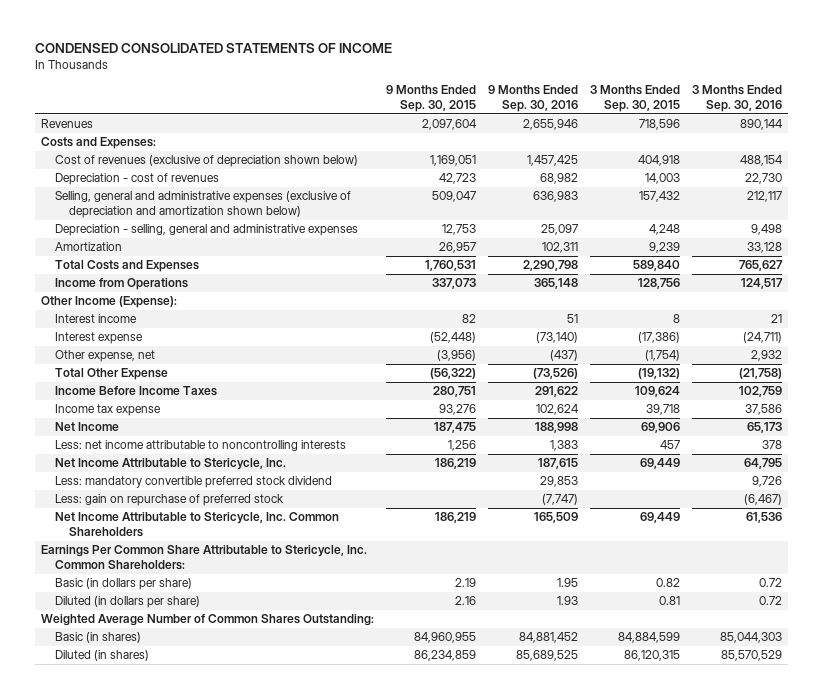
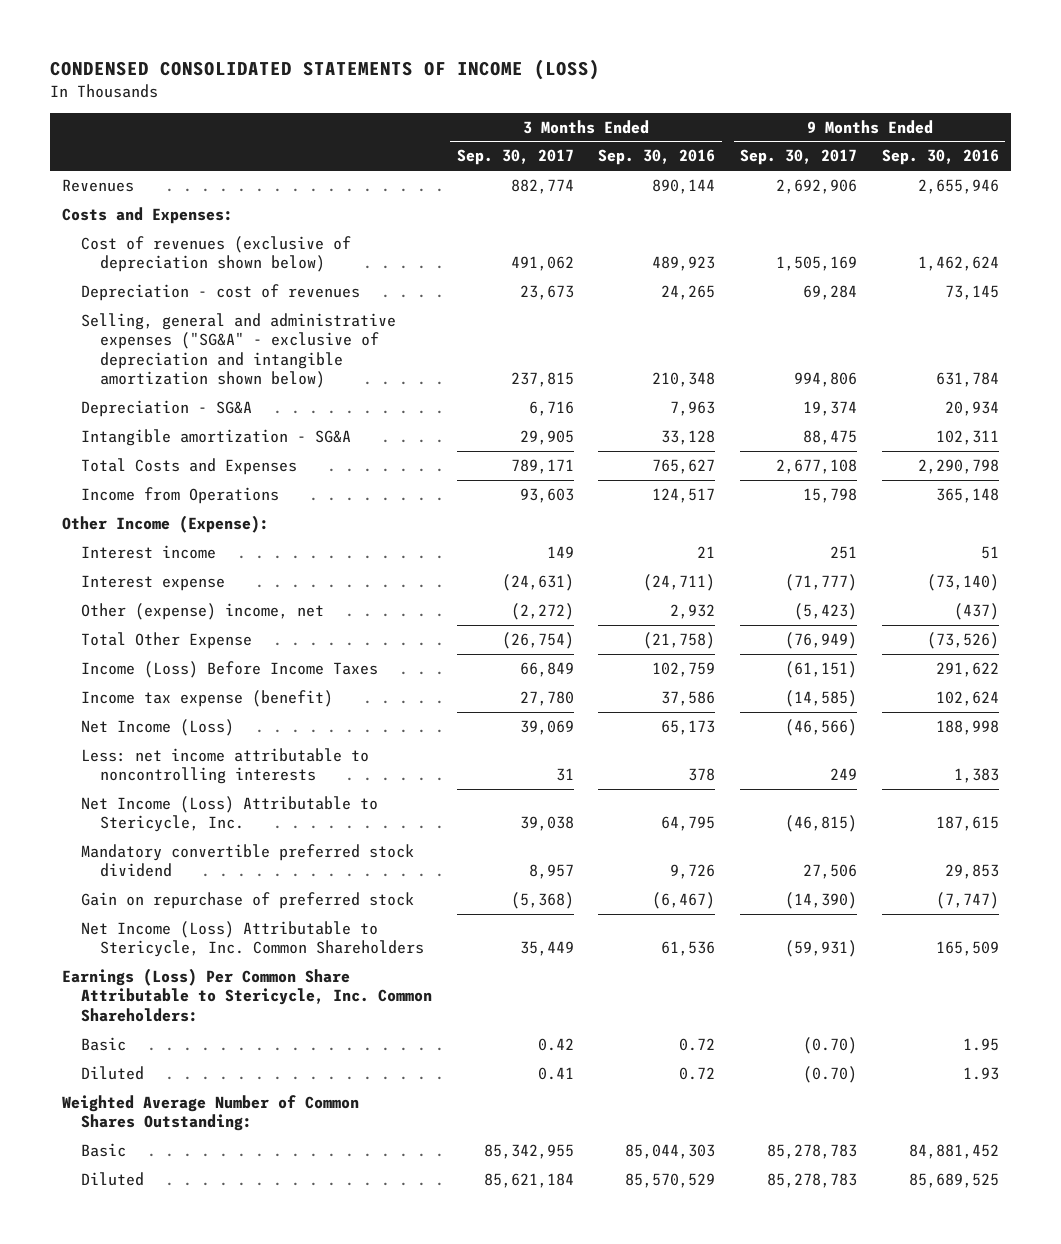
- CONDENSED CONSOLIDATED STATEMENTS OF INCOME
+ CONDENSED CONSOLIDATED STATEMENTS OF INCOME (LOSS)
- | 9 Months Ended Sep. 30, 2015 | 9 Months Ended Sep. 30, 2016 | 3 Months Ended Sep. 30, 2015 | 3 Months Ended Sep. 30, 2016
+ | 3 Months Ended Sep. 30, 2017 | 3 Months Ended Sep. 30, 2016 | 9 Months Ended Sep. 30, 2017 | 9 Months Ended Sep. 30, 2016
- Cost of revenues (exclusive of depreciation shown below) | 1,169,051 | 1,457,425 | 404,918 | 488,154
- Depreciation - cost of revenues | 42,723 | 68,982 | 14,003 | 22,730
- Selling, general and administrative expenses (exclusive of depreciation and amortization shown below) | 509,047 | 636,983 | 157,432 | 212,117
- Depreciation - selling, general and administrative expenses | 12,753 | 25,097 | 4,248 | 9,498
- Amortization | 26,957 | 102,311 | 9,239 | 33,128
+ Cost of revenues (exclusive of depreciation shown below) | 491,062 | 489,923 | 1,505,169 | 1,462,624
+ Depreciation - cost of revenues | 23,673 | 24,265 | 69,284 | 73,145
+ Selling, general and administrative expenses ("SG&A" - exclusive of depreciation and intangible amortization shown below) | 237,815 | 210,348 | 994,806 | 631,784
+ Depreciation - SG&A | 6,716 | 7,963 | 19,374 | 20,934
+ Intangible amortization - SG&A | 29,905 | 33,128 | 88,475 | 102,311
- Other expense, net | (3,956) | (437) | (1,754) | 2,932
+ Other (expense) income, net | (2,272) | 2,932 | (5,423) | (437)
- Income Before Income Taxes | 280,751 | 291,622 | 109,624 | 102,759
- Income tax expense | 93,276 | 102,624 | 39,718 | 37,586
- Net Income | 187,475 | 188,998 | 69,906 | 65,173
+ Income (Loss) Before Income Taxes | 66,849 | 102,759 | (61,151) | 291,622
+ Income tax expense (benefit) | 27,780 | 37,586 | (14,585) | 102,624
+ Net Income (Loss) | 39,069 | 65,173 | (46,566) | 188,998
- Net Income Attributable to Stericycle, Inc. | 186,219 | 187,615 | 69,449 | 64,795
- Less: mandatory convertible preferred stock dividend | | 29,853 | | 9,726
- Less: gain on repurchase of preferred stock | | (7,747) | | (6,467)
- Net Income Attributable to Stericycle, Inc. Common Shareholders | 186,219 | 165,509 | 69,449 | 61,536
- Earnings Per Common Share Attributable to Stericycle, Inc. Common Shareholders:
- Basic (in dollars per share) | 2.19 | 1.95 | 0.82 | 0.72
- Diluted (in dollars per share) | 2.16 | 1.93 | 0.81 | 0.72
+ Net Income (Loss) Attributable to Stericycle, Inc. | 39,038 | 64,795 | (46,815) | 187,615
+ Mandatory convertible preferred stock dividend | 8,957 | 9,726 | 27,506 | 29,853
+ Gain on repurchase of preferred stock | (5,368) | (6,467) | (14,390) | (7,747)
+ Net Income (Loss) Attributable to Stericycle, Inc. Common Shareholders | 35,449 | 61,536 | (59,931) | 165,509
+ Earnings (Loss) Per Common Share Attributable to Stericycle, Inc. Common Shareholders:
+ Basic | 0.42 | 0.72 | (0.70) | 1.95
+ Diluted | 0.41 | 0.72 | (0.70) | 1.93
- Basic (in shares) | 84,960,955 | 84,881,452 | 84,884,599 | 85,044,303
- Diluted (in shares) | 86,234,859 | 85,689,525 | 86,120,315 | 85,570,529
+ Basic | 85,342,955 | 85,044,303 | 85,278,783 | 84,881,452
+ Diluted | 85,621,184 | 85,570,529 | 85,278,783 | 85,689,525

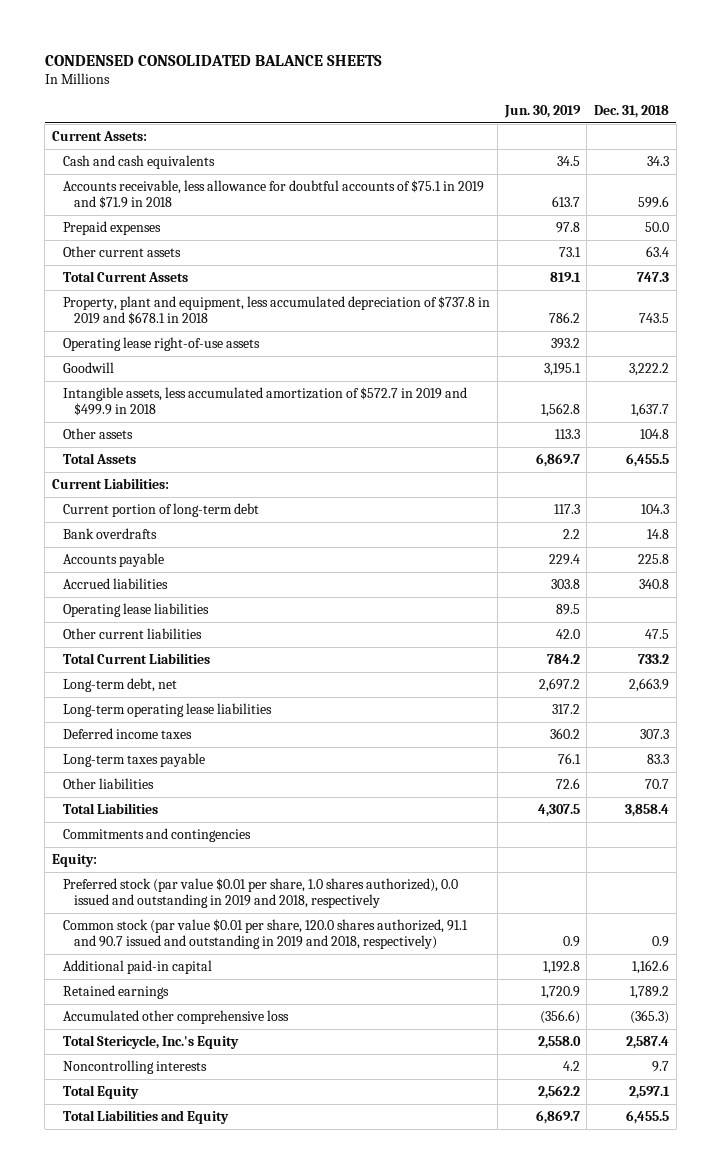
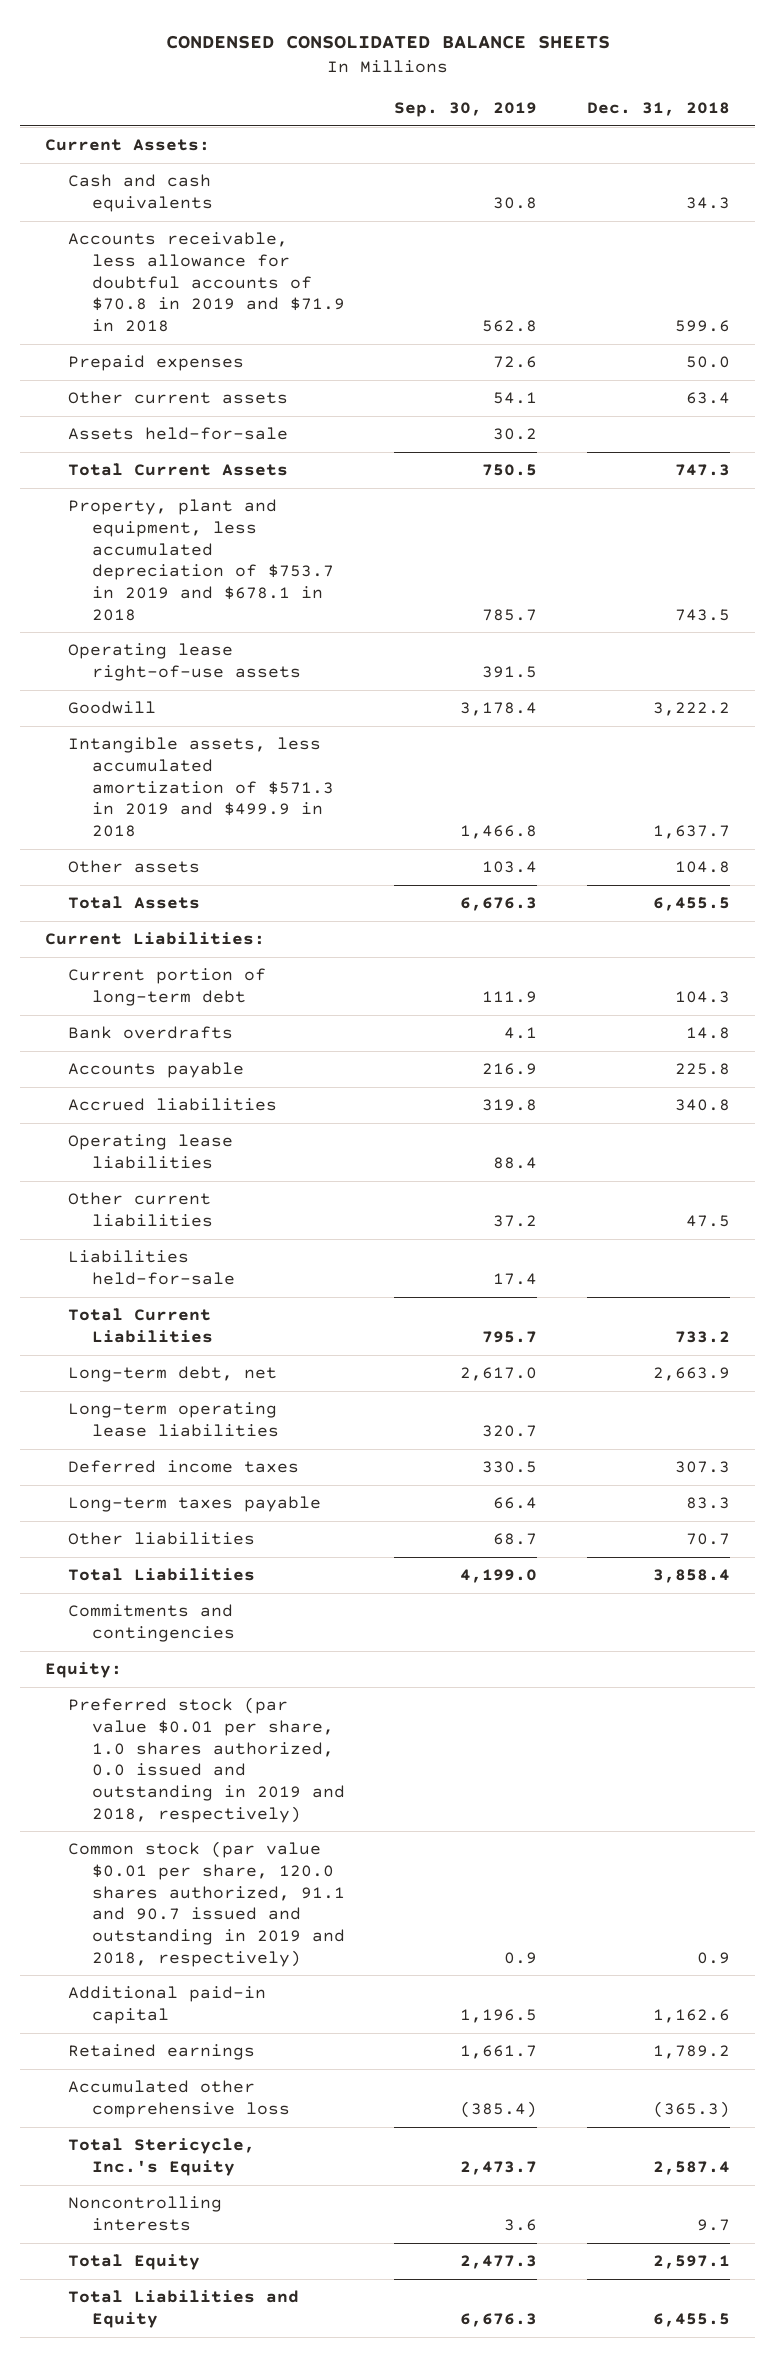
- | Jun. 30, 2019 | Dec. 31, 2018
+ | Sep. 30, 2019 | Dec. 31, 2018
- Accounts receivable, less allowance for doubtful accounts of $75.1 in 2019 and $71.9 in 2018 | 613.7 | 599.6
+ Accounts receivable, less allowance for doubtful accounts of $70.8 in 2019 and $71.9 in 2018 | 562.8 | 599.6
+ Assets held-for-sale | 30.2 |
- Property, plant and equipment, less accumulated depreciation of $737.8 in 2019 and $678.1 in 2018 | 786.2 | 743.5
+ Property, plant and equipment, less accumulated depreciation of $753.7 in 2019 and $678.1 in 2018 | 785.7 | 743.5
- Intangible assets, less accumulated amortization of $572.7 in 2019 and $499.9 in 2018 | 1,562.8 | 1,637.7
+ Intangible assets, less accumulated amortization of $571.3 in 2019 and $499.9 in 2018 | 1,466.8 | 1,637.7
+ Liabilities held-for-sale | 17.4 |
- Preferred stock (par value $0.01 per share, 1.0 shares authorized), 0.0 issued and outstanding in 2019 and 2018, respectively
+ Preferred stock (par value $0.01 per share, 1.0 shares authorized, 0.0 issued and outstanding in 2019 and 2018, respectively)

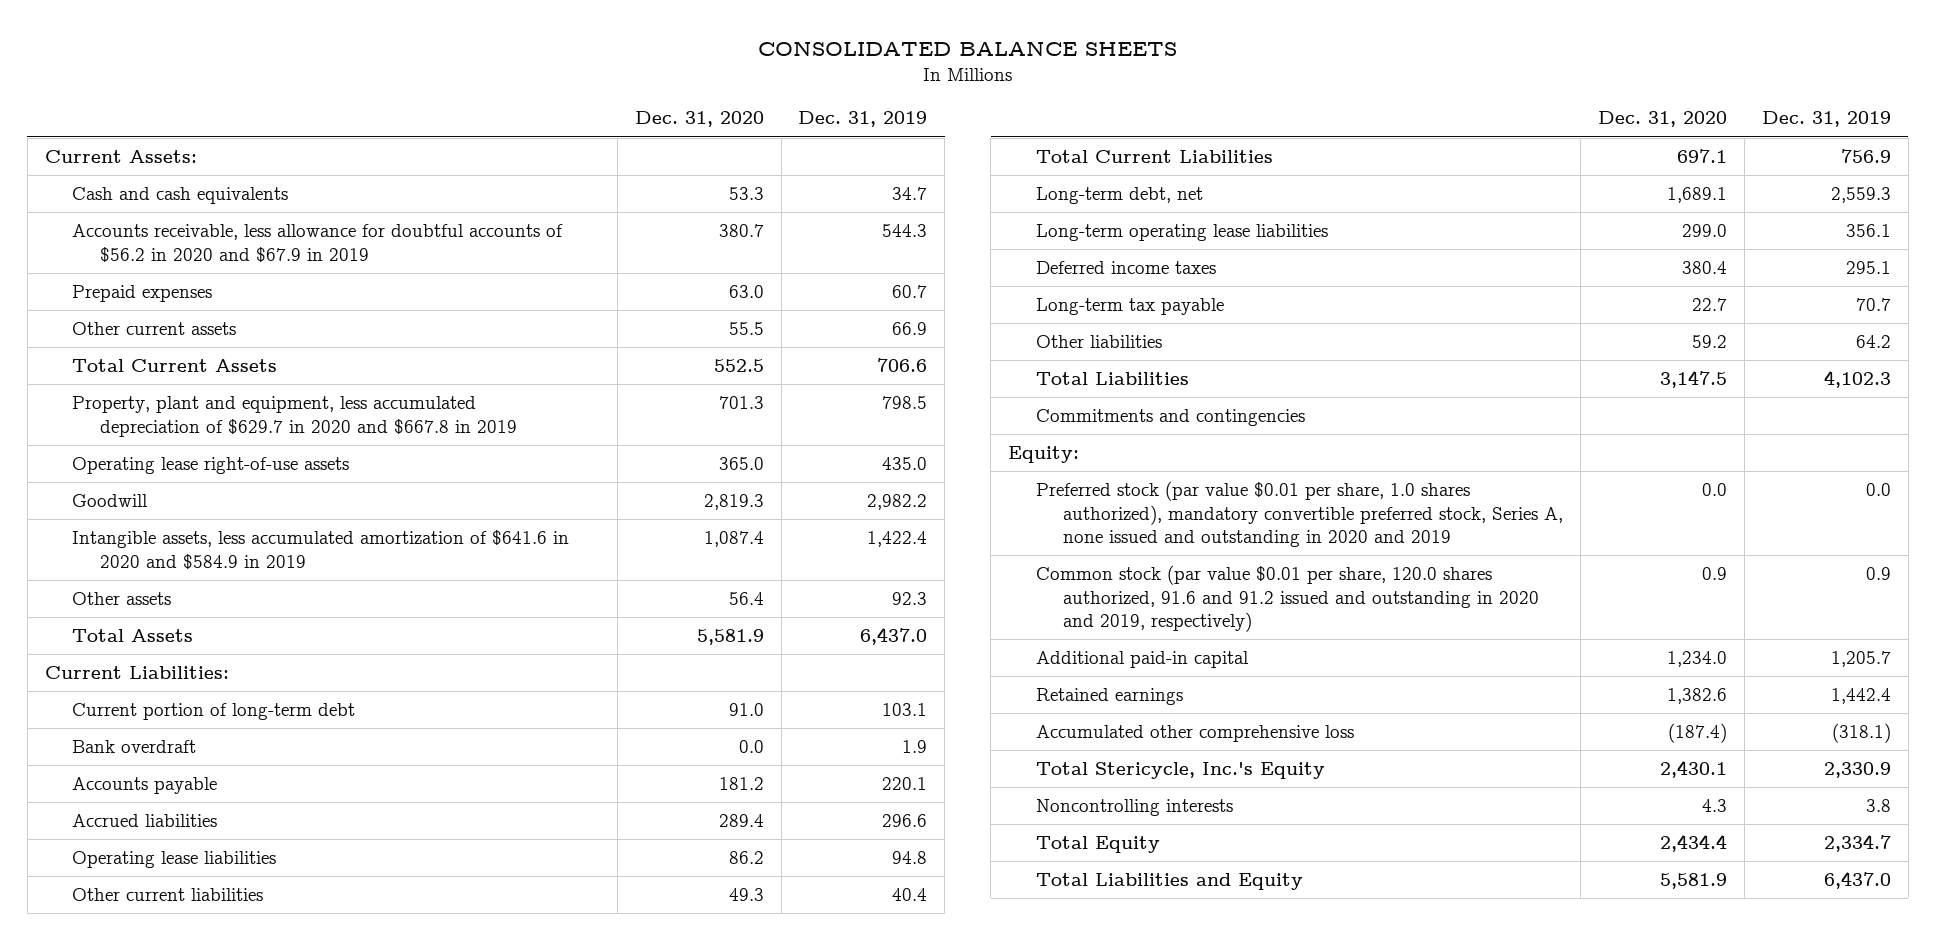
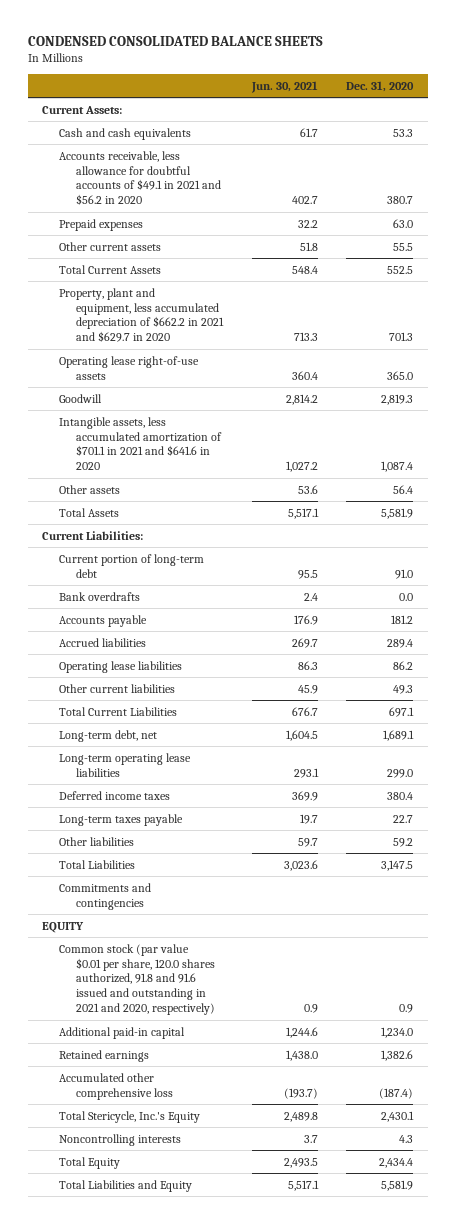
- CONSOLIDATED BALANCE SHEETS
+ CONDENSED CONSOLIDATED BALANCE SHEETS
- | Dec. 31, 2020 | Dec. 31, 2019
+ | Jun. 30, 2021 | Dec. 31, 2020
- Accounts receivable, less allowance for doubtful accounts of $56.2 in 2020 and $67.9 in 2019 | 380.7 | 544.3
+ Accounts receivable, less allowance for doubtful accounts of $49.1 in 2021 and $56.2 in 2020 | 402.7 | 380.7
- Property, plant and equipment, less accumulated depreciation of $629.7 in 2020 and $667.8 in 2019 | 701.3 | 798.5
+ Property, plant and equipment, less accumulated depreciation of $662.2 in 2021 and $629.7 in 2020 | 713.3 | 701.3
- Intangible assets, less accumulated amortization of $641.6 in 2020 and $584.9 in 2019 | 1,087.4 | 1,422.4
+ Intangible assets, less accumulated amortization of $701.1 in 2021 and $641.6 in 2020 | 1,027.2 | 1,087.4
- Bank overdraft | 0.0 | 1.9
+ Bank overdrafts | 2.4 | 0.0
- Long-term tax payable | 22.7 | 70.7
+ Long-term taxes payable | 19.7 | 22.7
- Equity:
- Preferred stock (par value $0.01 per share, 1.0 shares authorized), mandatory convertible preferred stock, Series A, none issued and outstanding in 2020 and 2019 | 0.0 | 0.0
- Common stock (par value $0.01 per share, 120.0 shares authorized, 91.6 and 91.2 issued and outstanding in 2020 and 2019, respectively) | 0.9 | 0.9
+ EQUITY
+ Common stock (par value $0.01 per share, 120.0 shares authorized, 91.8 and 91.6 issued and outstanding in 2021 and 2020, respectively) | 0.9 | 0.9

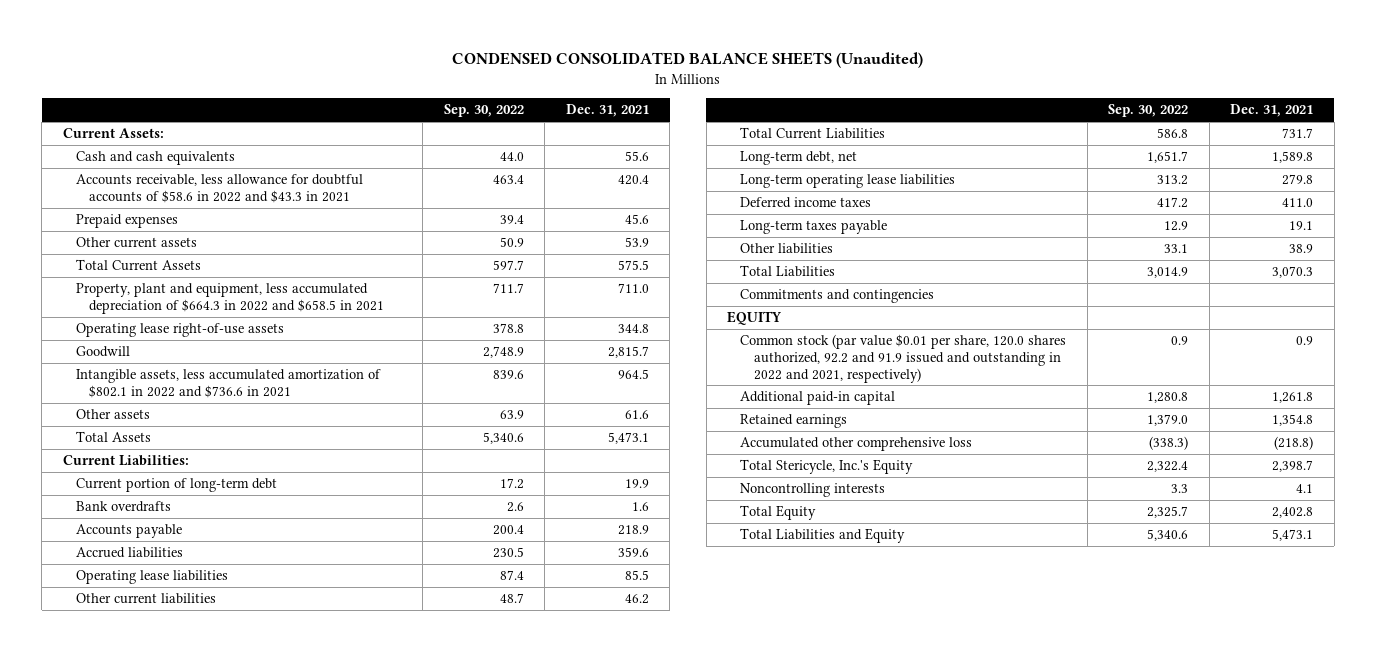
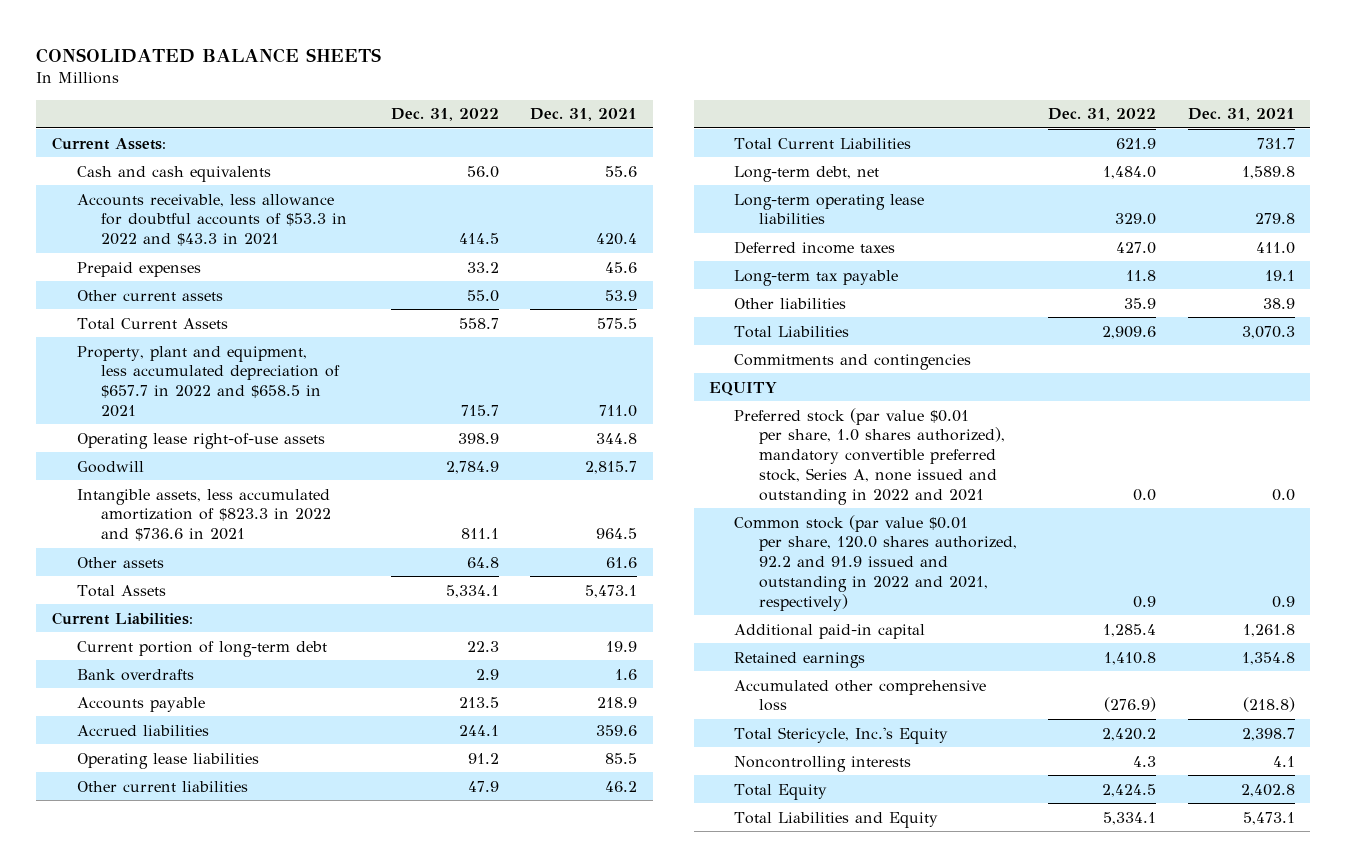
- CONDENSED CONSOLIDATED BALANCE SHEETS (Unaudited)
+ CONSOLIDATED BALANCE SHEETS
- | Sep. 30, 2022 | Dec. 31, 2021
+ | Dec. 31, 2022 | Dec. 31, 2021
- Accounts receivable, less allowance for doubtful accounts of $58.6 in 2022 and $43.3 in 2021 | 463.4 | 420.4
+ Accounts receivable, less allowance for doubtful accounts of $53.3 in 2022 and $43.3 in 2021 | 414.5 | 420.4
- Property, plant and equipment, less accumulated depreciation of $664.3 in 2022 and $658.5 in 2021 | 711.7 | 711.0
+ Property, plant and equipment, less accumulated depreciation of $657.7 in 2022 and $658.5 in 2021 | 715.7 | 711.0
- Intangible assets, less accumulated amortization of $802.1 in 2022 and $736.6 in 2021 | 839.6 | 964.5
+ Intangible assets, less accumulated amortization of $823.3 in 2022 and $736.6 in 2021 | 811.1 | 964.5
- Long-term taxes payable | 12.9 | 19.1
+ Long-term tax payable | 11.8 | 19.1
+ Preferred stock (par value $0.01 per share, 1.0 shares authorized), mandatory convertible preferred stock, Series A, none issued and outstanding in 2022 and 2021 | 0.0 | 0.0

